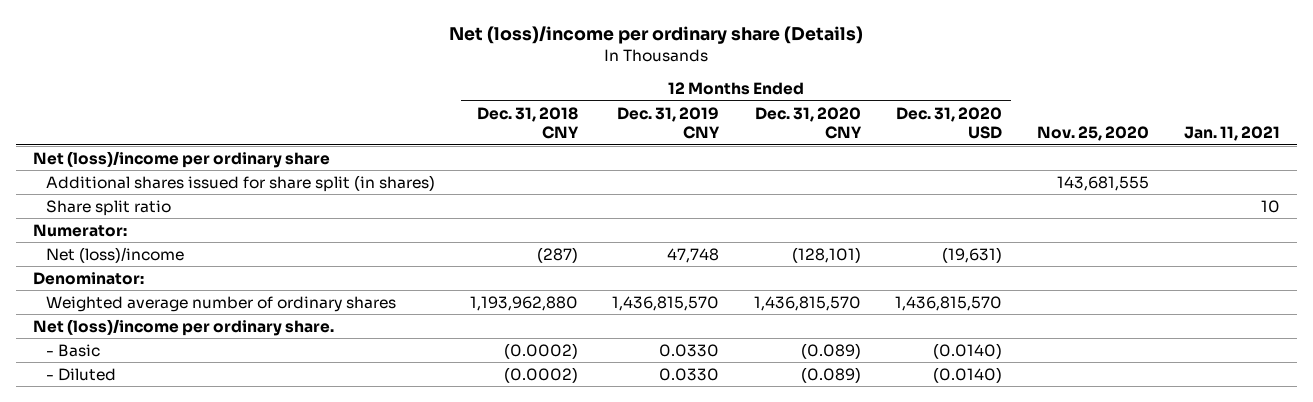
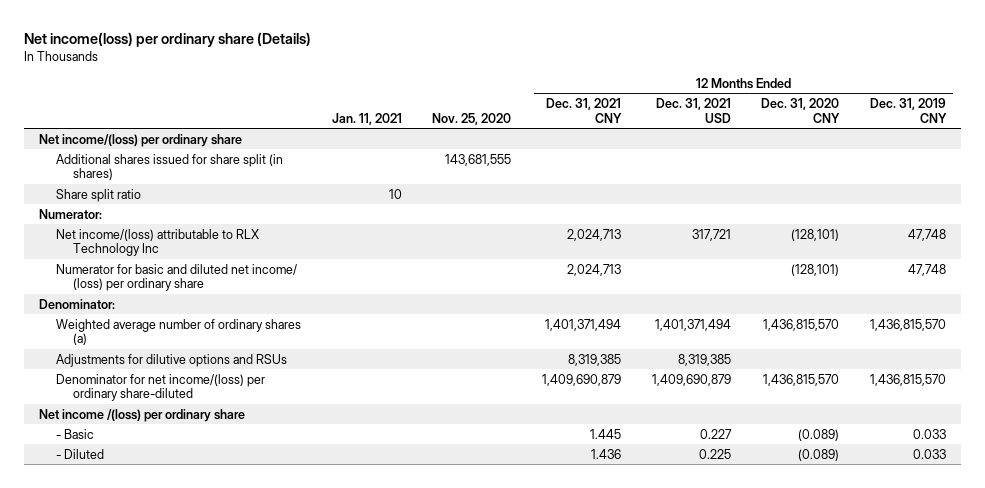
- Net (loss)/income per ordinary share (Details)
+ Net income(loss) per ordinary share (Details)
- | 12 Months Ended Dec. 31, 2018 CNY | 12 Months Ended Dec. 31, 2019 CNY | 12 Months Ended Dec. 31, 2020 CNY | 12 Months Ended Dec. 31, 2020 USD | Nov. 25, 2020 | Jan. 11, 2021
+ | Jan. 11, 2021 | Nov. 25, 2020 | 12 Months Ended Dec. 31, 2021 CNY | 12 Months Ended Dec. 31, 2021 USD | 12 Months Ended Dec. 31, 2020 CNY | 12 Months Ended Dec. 31, 2019 CNY
- Net (loss)/income per ordinary share
+ Net income/(loss) per ordinary share
- Net (loss)/income | (287) | 47,748 | (128,101) | (19,631) | |
+ Net income/(loss) attributable to RLX Technology Inc | | | 2,024,713 | 317,721 | (128,101) | 47,748
+ Numerator for basic and diluted net income/ (loss) per ordinary share | | | 2,024,713 | | (128,101) | 47,748
- Weighted average number of ordinary shares | 1,193,962,880 | 1,436,815,570 | 1,436,815,570 | 1,436,815,570 | |
- Net (loss)/income per ordinary share.
- - Basic | (0.0002) | 0.0330 | (0.089) | (0.0140) | |
- - Diluted | (0.0002) | 0.0330 | (0.089) | (0.0140) | |
+ Weighted average number of ordinary shares (a) | | | 1,401,371,494 | 1,401,371,494 | 1,436,815,570 | 1,436,815,570
+ Adjustments for dilutive options and RSUs | | | 8,319,385 | 8,319,385 | |
+ Denominator for net income/(loss) per ordinary share-diluted | | | 1,409,690,879 | 1,409,690,879 | 1,436,815,570 | 1,436,815,570
+ Net income /(loss) per ordinary share
+ - Basic | | | 1.445 | 0.227 | (0.089) | 0.033
+ - Diluted | | | 1.436 | 0.225 | (0.089) | 0.033

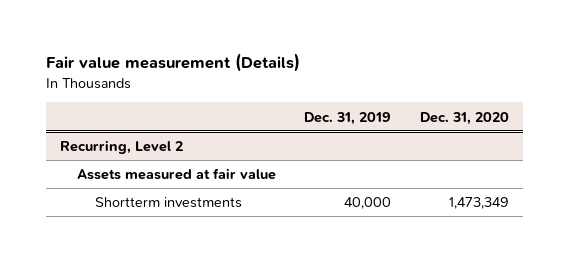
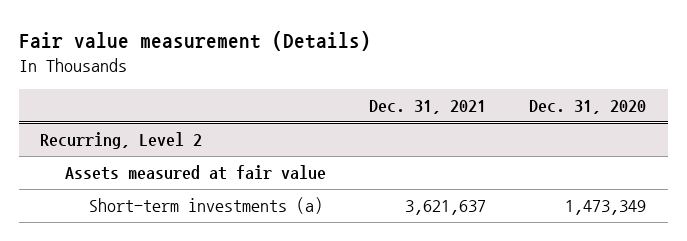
- | Dec. 31, 2019 | Dec. 31, 2020
+ | Dec. 31, 2021 | Dec. 31, 2020
@ Recurring, Level 2
- Shortterm investments | 40,000 | 1,473,349
+ Short-term investments (a) | 3,621,637 | 1,473,349

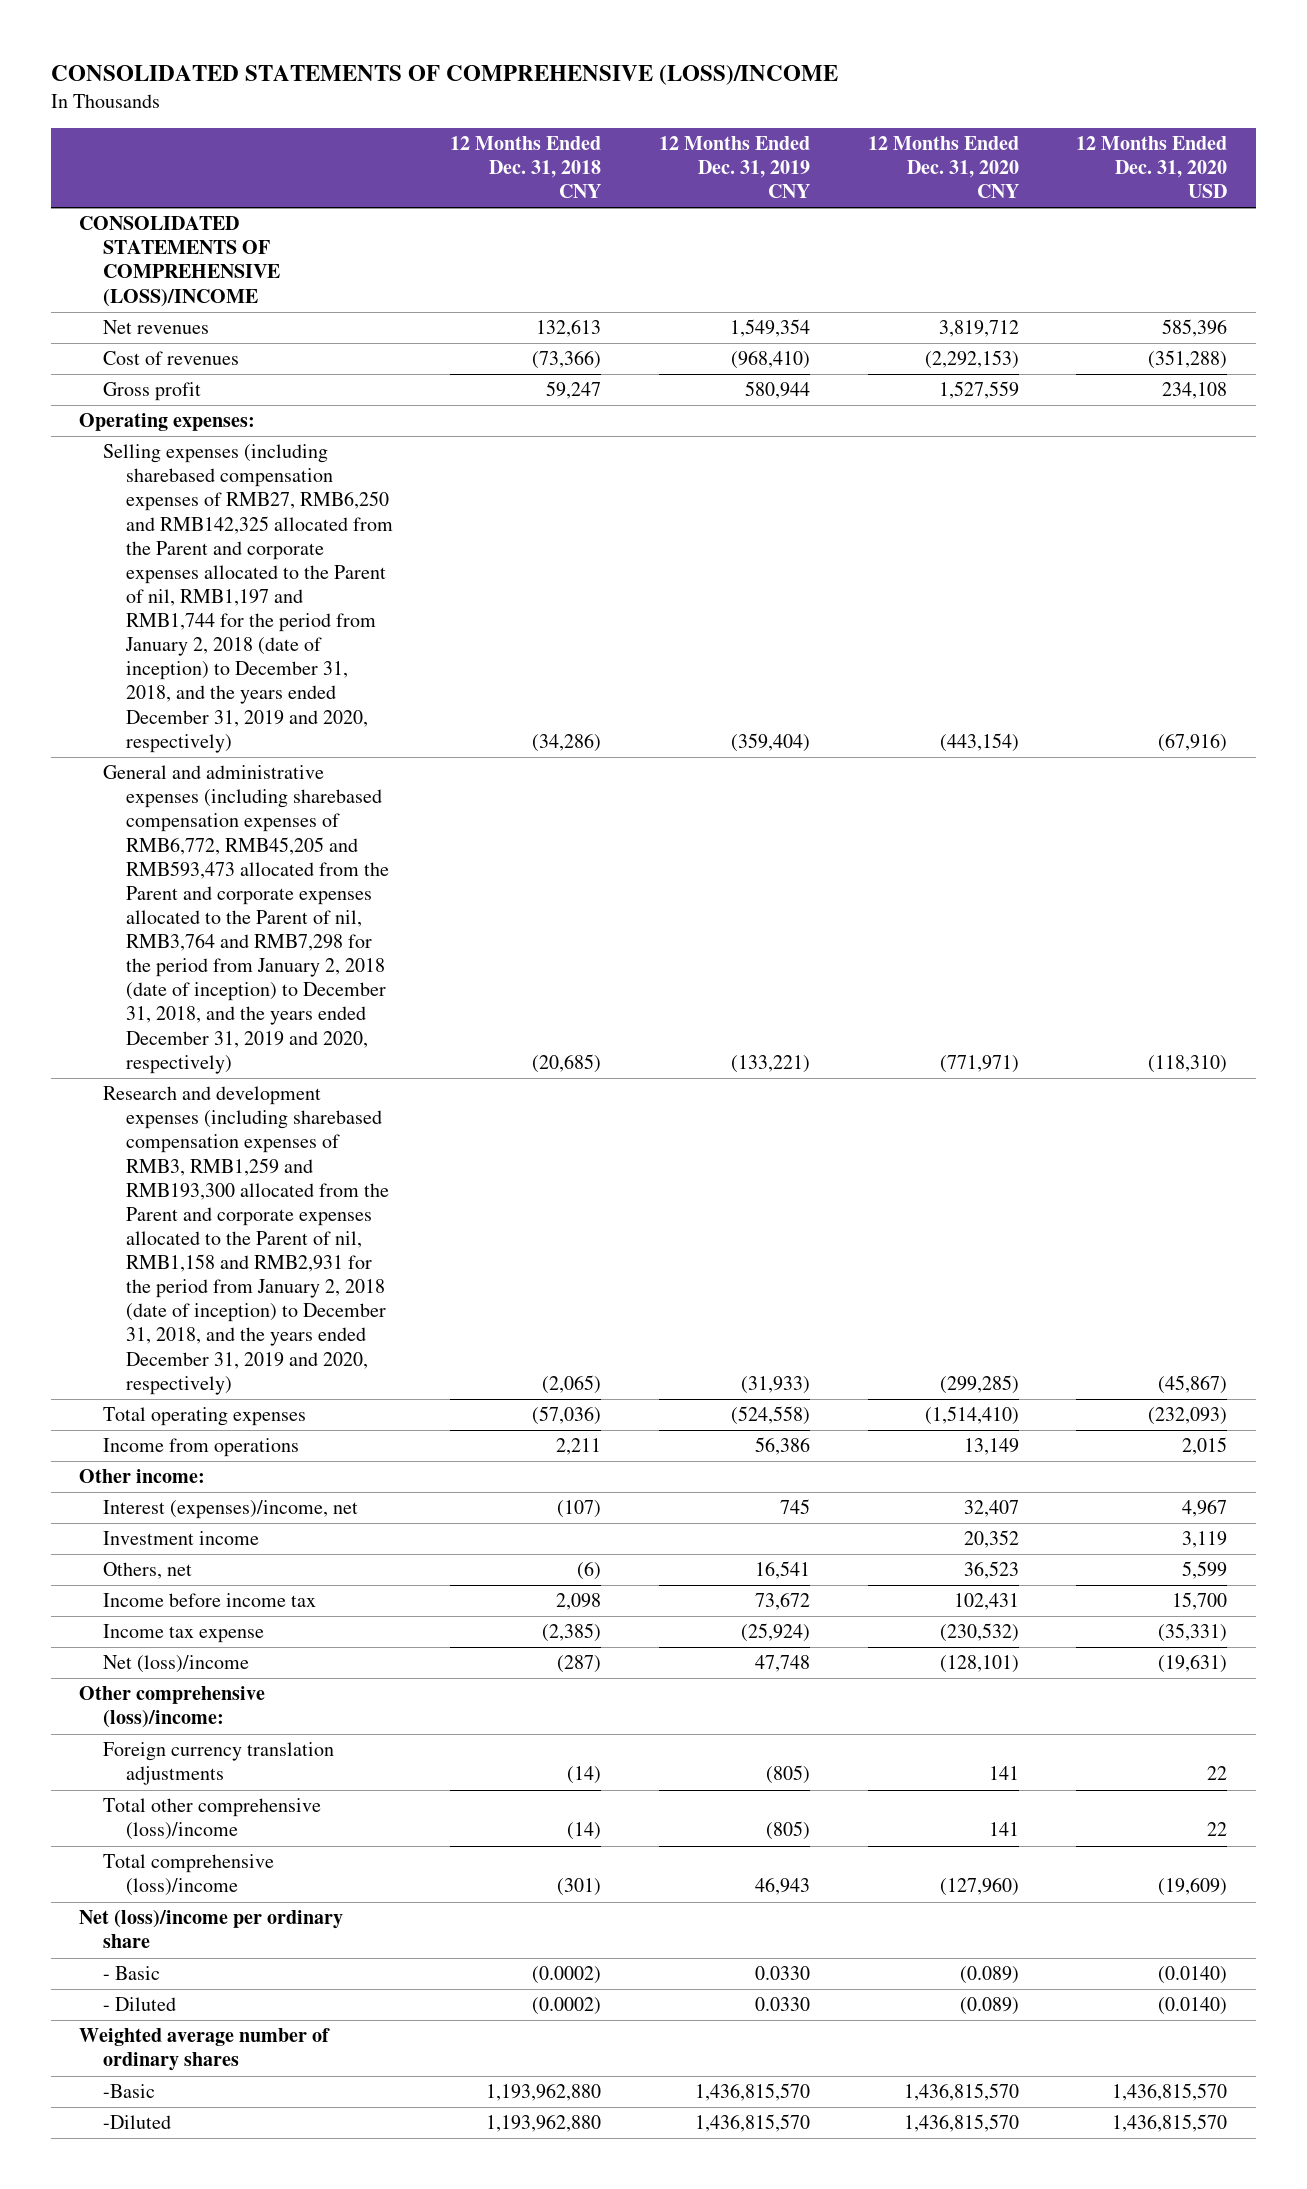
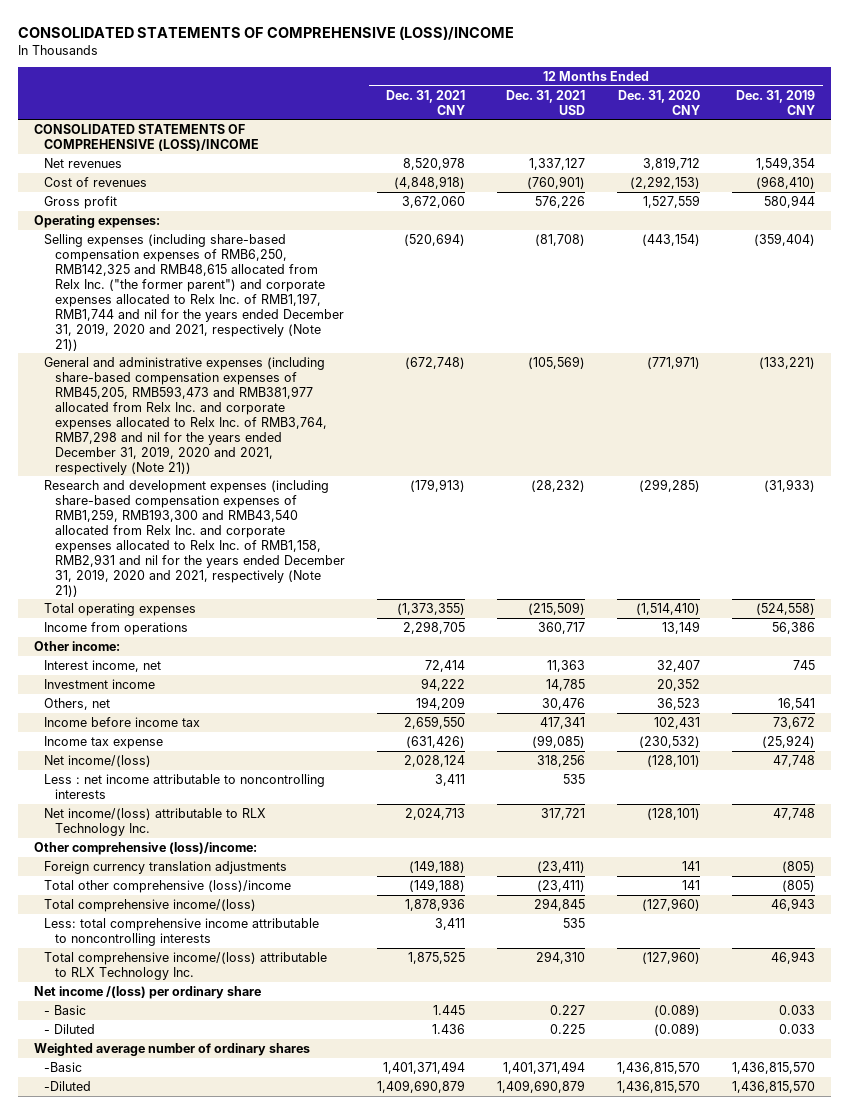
- | 12 Months Ended Dec. 31, 2018 CNY | 12 Months Ended Dec. 31, 2019 CNY | 12 Months Ended Dec. 31, 2020 CNY | 12 Months Ended Dec. 31, 2020 USD
+ | 12 Months Ended Dec. 31, 2021 CNY | 12 Months Ended Dec. 31, 2021 USD | 12 Months Ended Dec. 31, 2020 CNY | 12 Months Ended Dec. 31, 2019 CNY
- Selling expenses (including sharebased compensation expenses of RMB27, RMB6,250 and RMB142,325 allocated from the Parent and corporate expenses allocated to the Parent of nil, RMB1,197 and RMB1,744 for the period from January 2, 2018 (date of inception) to December 31, 2018, and the years ended December 31, 2019 and 2020, respectively) | (34,286) | (359,404) | (443,154) | (67,916)
- General and administrative expenses (including sharebased compensation expenses of RMB6,772, RMB45,205 and RMB593,473 allocated from the Parent and corporate expenses allocated to the Parent of nil, RMB3,764 and RMB7,298 for the period from January 2, 2018 (date of inception) to December 31, 2018, and the years ended December 31, 2019 and 2020, respectively) | (20,685) | (133,221) | (771,971) | (118,310)
- Research and development expenses (including sharebased compensation expenses of RMB3, RMB1,259 and RMB193,300 allocated from the Parent and corporate expenses allocated to the Parent of nil, RMB1,158 and RMB2,931 for the period from January 2, 2018 (date of inception) to December 31, 2018, and the years ended December 31, 2019 and 2020, respectively) | (2,065) | (31,933) | (299,285) | (45,867)
+ Selling expenses (including share-based compensation expenses of RMB6,250, RMB142,325 and RMB48,615 allocated from Relx Inc. ("the former parent") and corporate expenses allocated to Relx Inc. of RMB1,197, RMB1,744 and nil for the years ended December 31, 2019, 2020 and 2021, respectively (Note 21)) | (520,694) | (81,708) | (443,154) | (359,404)
+ General and administrative expenses (including share-based compensation expenses of RMB45,205, RMB593,473 and RMB381,977 allocated from Relx Inc. and corporate expenses allocated to Relx Inc. of RMB3,764, RMB7,298 and nil for the years ended December 31, 2019, 2020 and 2021, respectively (Note 21)) | (672,748) | (105,569) | (771,971) | (133,221)
+ Research and development expenses (including share-based compensation expenses of RMB1,259, RMB193,300 and RMB43,540 allocated from Relx Inc. and corporate expenses allocated to Relx Inc. of RMB1,158, RMB2,931 and nil for the years ended December 31, 2019, 2020 and 2021, respectively (Note 21)) | (179,913) | (28,232) | (299,285) | (31,933)
- Interest (expenses)/income, net | (107) | 745 | 32,407 | 4,967
+ Interest income, net | 72,414 | 11,363 | 32,407 | 745
- Net (loss)/income | (287) | 47,748 | (128,101) | (19,631)
+ Net income/(loss) | 2,028,124 | 318,256 | (128,101) | 47,748
+ Less : net income attributable to noncontrolling interests | 3,411 | 535 | |
+ Net income/(loss) attributable to RLX Technology Inc. | 2,024,713 | 317,721 | (128,101) | 47,748
- Total comprehensive (loss)/income | (301) | 46,943 | (127,960) | (19,609)
- Net (loss)/income per ordinary share
- - Basic | (0.0002) | 0.0330 | (0.089) | (0.0140)
- - Diluted | (0.0002) | 0.0330 | (0.089) | (0.0140)
+ Total comprehensive income/(loss) | 1,878,936 | 294,845 | (127,960) | 46,943
+ Less: total comprehensive income attributable to noncontrolling interests | 3,411 | 535 | |
+ Total comprehensive income/(loss) attributable to RLX Technology Inc. | 1,875,525 | 294,310 | (127,960) | 46,943
+ Net income /(loss) per ordinary share
+ - Basic | 1.445 | 0.227 | (0.089) | 0.033
+ - Diluted | 1.436 | 0.225 | (0.089) | 0.033

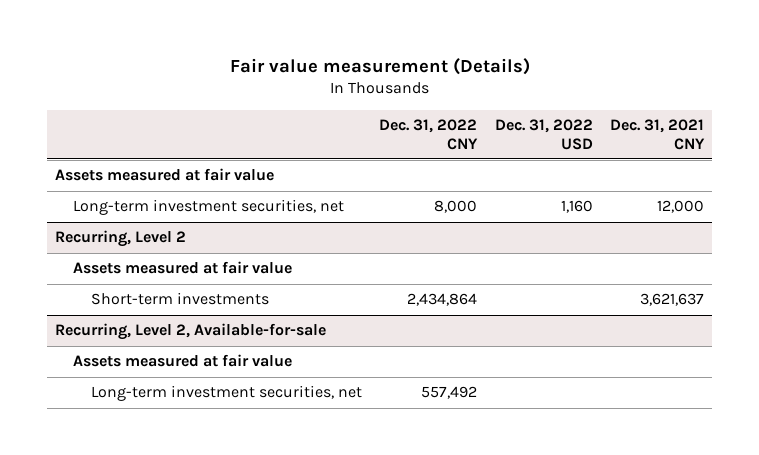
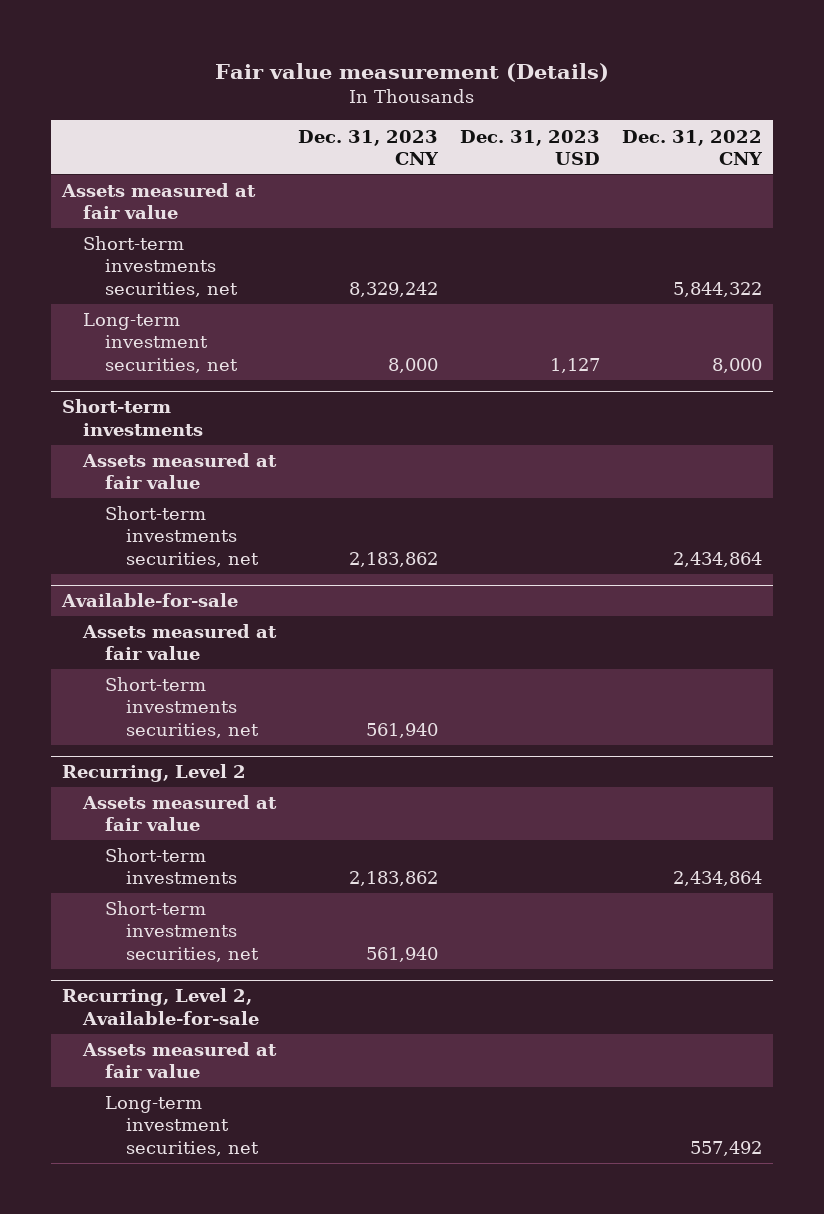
- | Dec. 31, 2022 CNY | Dec. 31, 2022 USD | Dec. 31, 2021 CNY
+ | Dec. 31, 2023 CNY | Dec. 31, 2023 USD | Dec. 31, 2022 CNY
+ Short-term investments securities, net | 8,329,242 | | 5,844,322
+ Short-term investments
+ Assets measured at fair value
+ Short-term investments securities, net | 2,183,862 | | 2,434,864
+ Available-for-sale
+ Assets measured at fair value
+ Short-term investments securities, net | 561,940 | |
@ Recurring, Level 2
+ Short-term investments securities, net | 561,940 | |

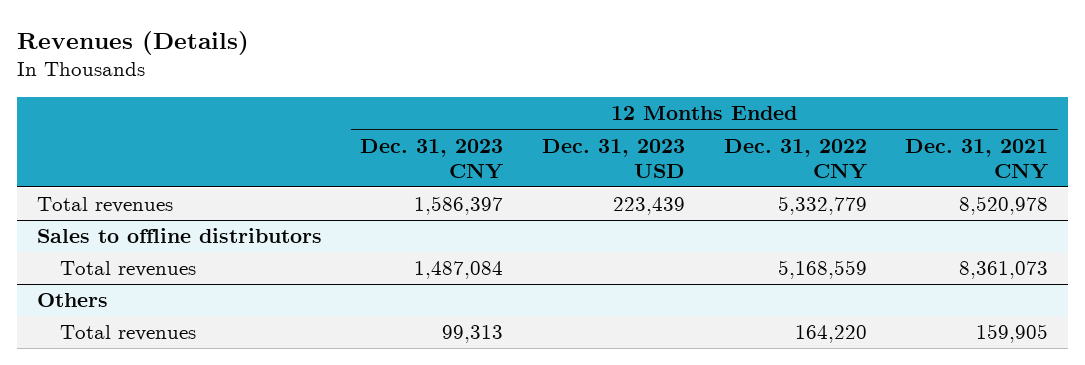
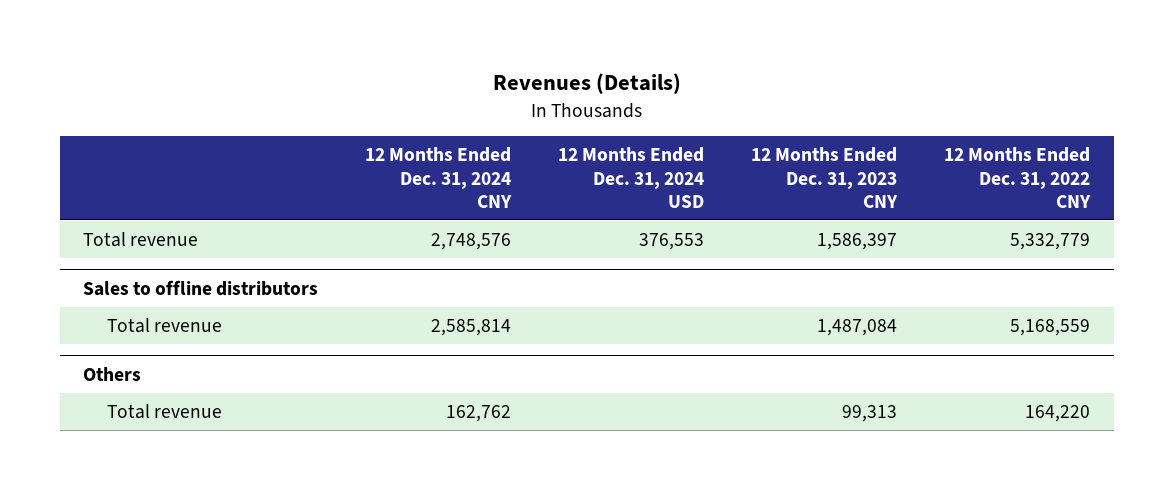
- | 12 Months Ended Dec. 31, 2023 CNY | 12 Months Ended Dec. 31, 2023 USD | 12 Months Ended Dec. 31, 2022 CNY | 12 Months Ended Dec. 31, 2021 CNY
+ | 12 Months Ended Dec. 31, 2024 CNY | 12 Months Ended Dec. 31, 2024 USD | 12 Months Ended Dec. 31, 2023 CNY | 12 Months Ended Dec. 31, 2022 CNY
- Total revenues | 1,586,397 | 223,439 | 5,332,779 | 8,520,978
+ Total revenue | 2,748,576 | 376,553 | 1,586,397 | 5,332,779
@ Sales to offline distributors
- Total revenues | 1,487,084 | | 5,168,559 | 8,361,073
+ Total revenue | 2,585,814 | | 1,487,084 | 5,168,559
@ Others
- Total revenues | 99,313 | | 164,220 | 159,905
+ Total revenue | 162,762 | | 99,313 | 164,220

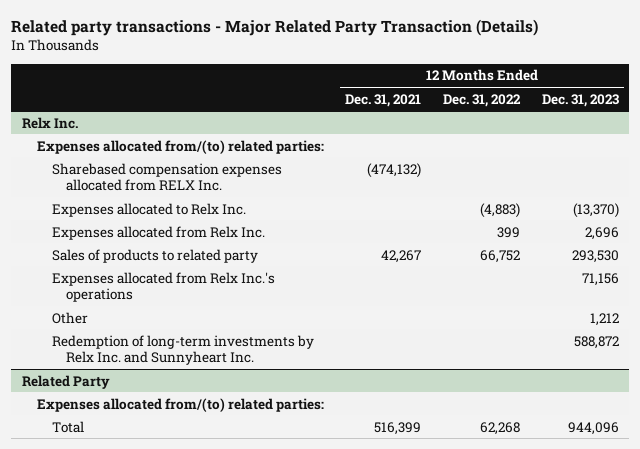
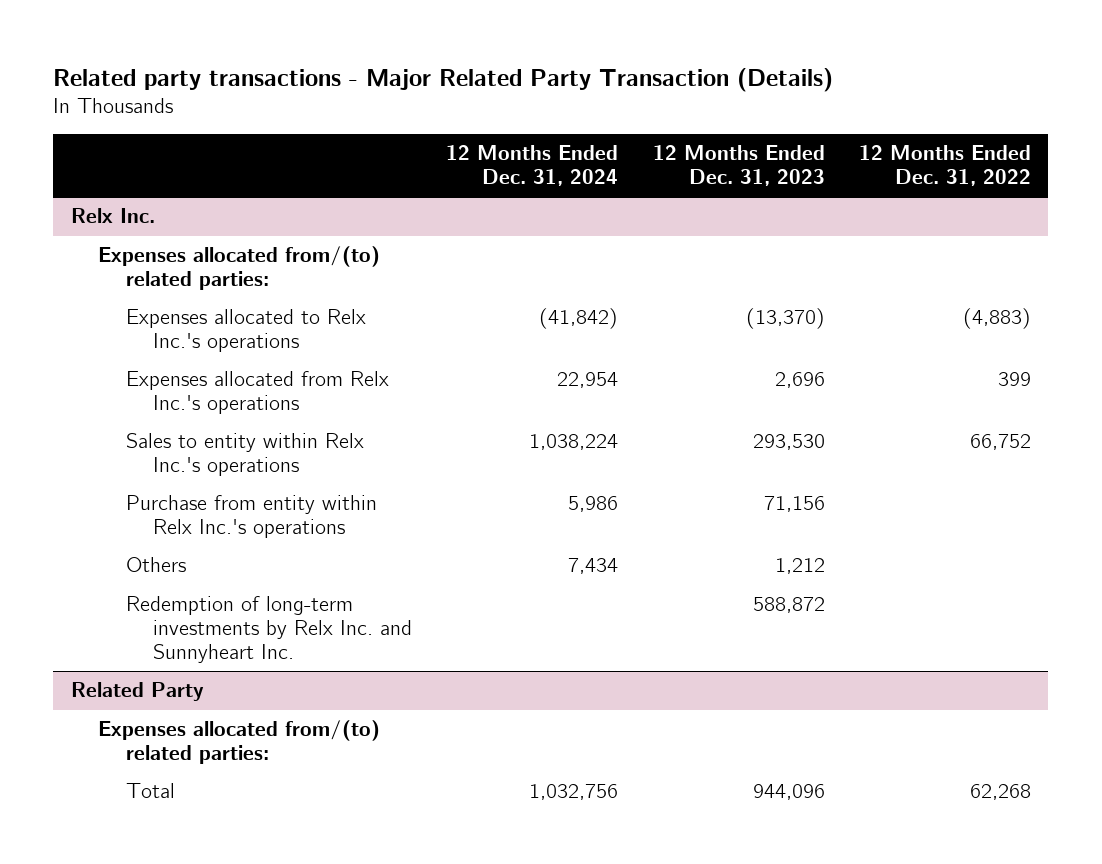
- | 12 Months Ended Dec. 31, 2021 | 12 Months Ended Dec. 31, 2022 | 12 Months Ended Dec. 31, 2023
+ | 12 Months Ended Dec. 31, 2024 | 12 Months Ended Dec. 31, 2023 | 12 Months Ended Dec. 31, 2022
@ Relx Inc.
- Sharebased compensation expenses allocated from RELX Inc. | (474,132) | |
- Expenses allocated to Relx Inc. | | (4,883) | (13,370)
- Expenses allocated from Relx Inc. | | 399 | 2,696
- Sales of products to related party | 42,267 | 66,752 | 293,530
- Expenses allocated from Relx Inc.'s operations | | | 71,156
- Other | | | 1,212
+ Expenses allocated to Relx Inc.'s operations | (41,842) | (13,370) | (4,883)
+ Expenses allocated from Relx Inc.'s operations | 22,954 | 2,696 | 399
+ Sales to entity within Relx Inc.'s operations | 1,038,224 | 293,530 | 66,752
+ Purchase from entity within Relx Inc.'s operations | 5,986 | 71,156 |
+ Others | 7,434 | 1,212 |

